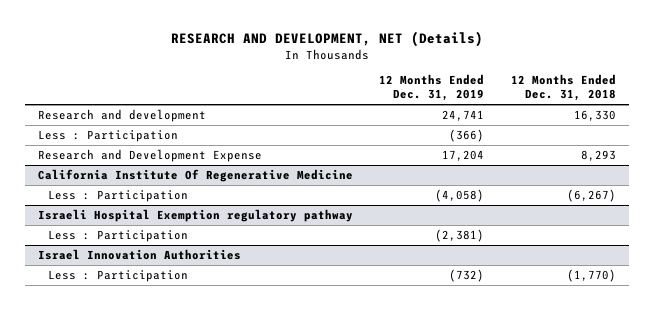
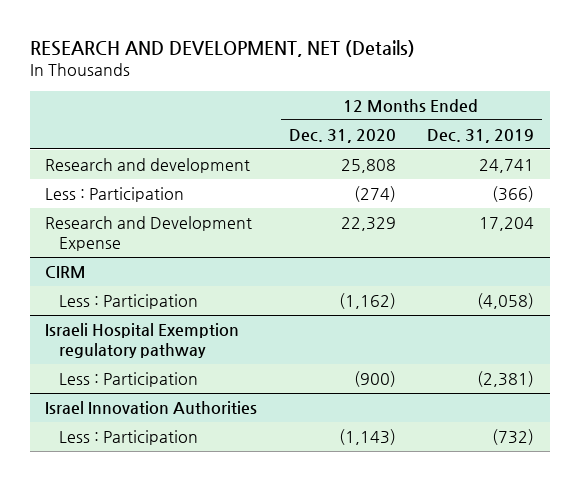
- | 12 Months Ended Dec. 31, 2019 | 12 Months Ended Dec. 31, 2018
+ | 12 Months Ended Dec. 31, 2020 | 12 Months Ended Dec. 31, 2019
- California Institute Of Regenerative Medicine
+ CIRM

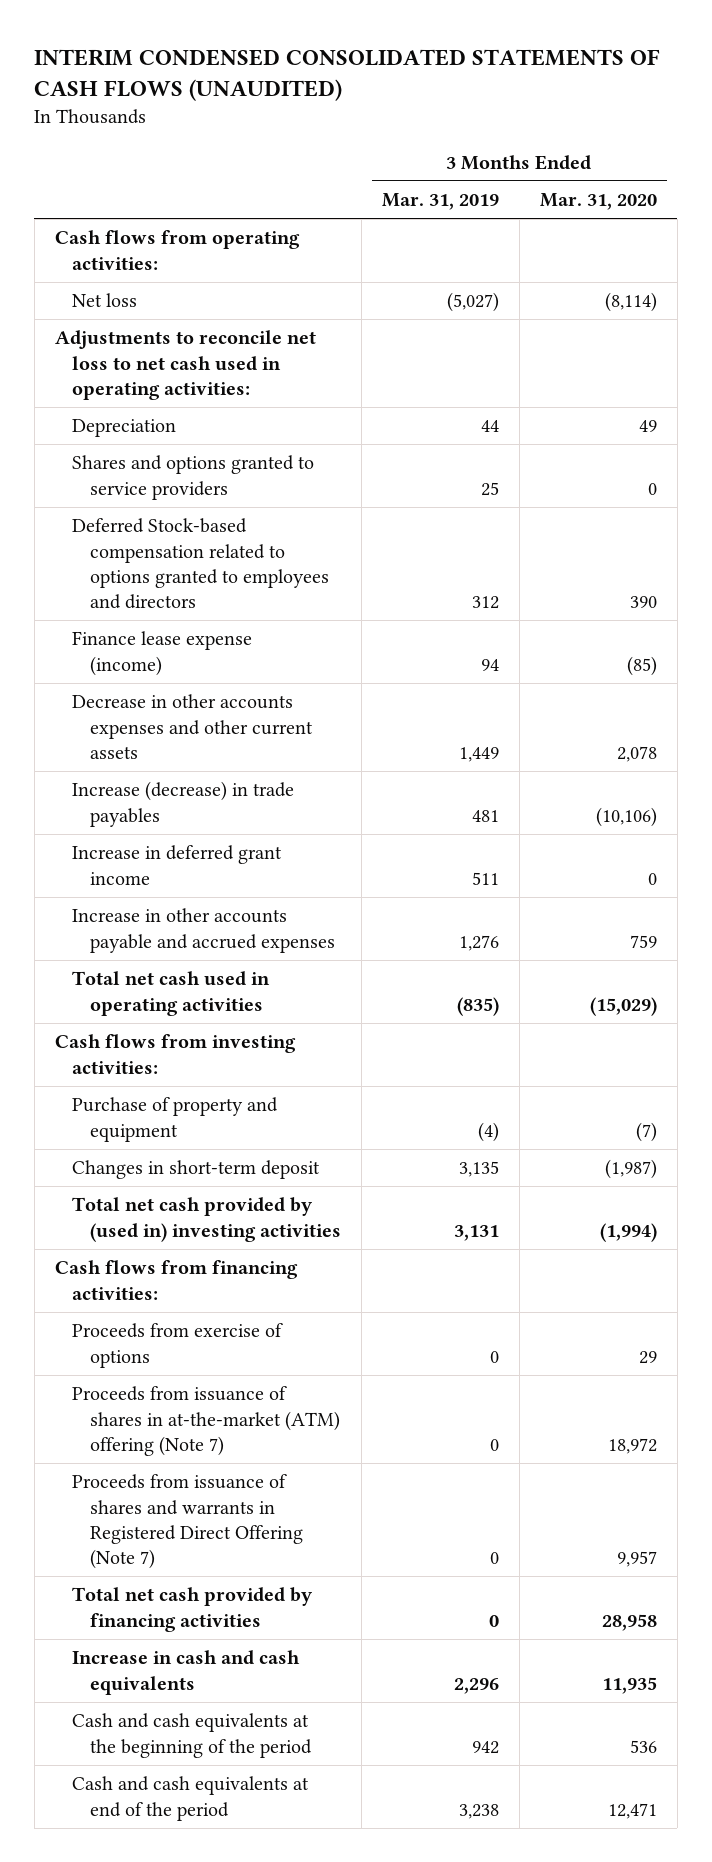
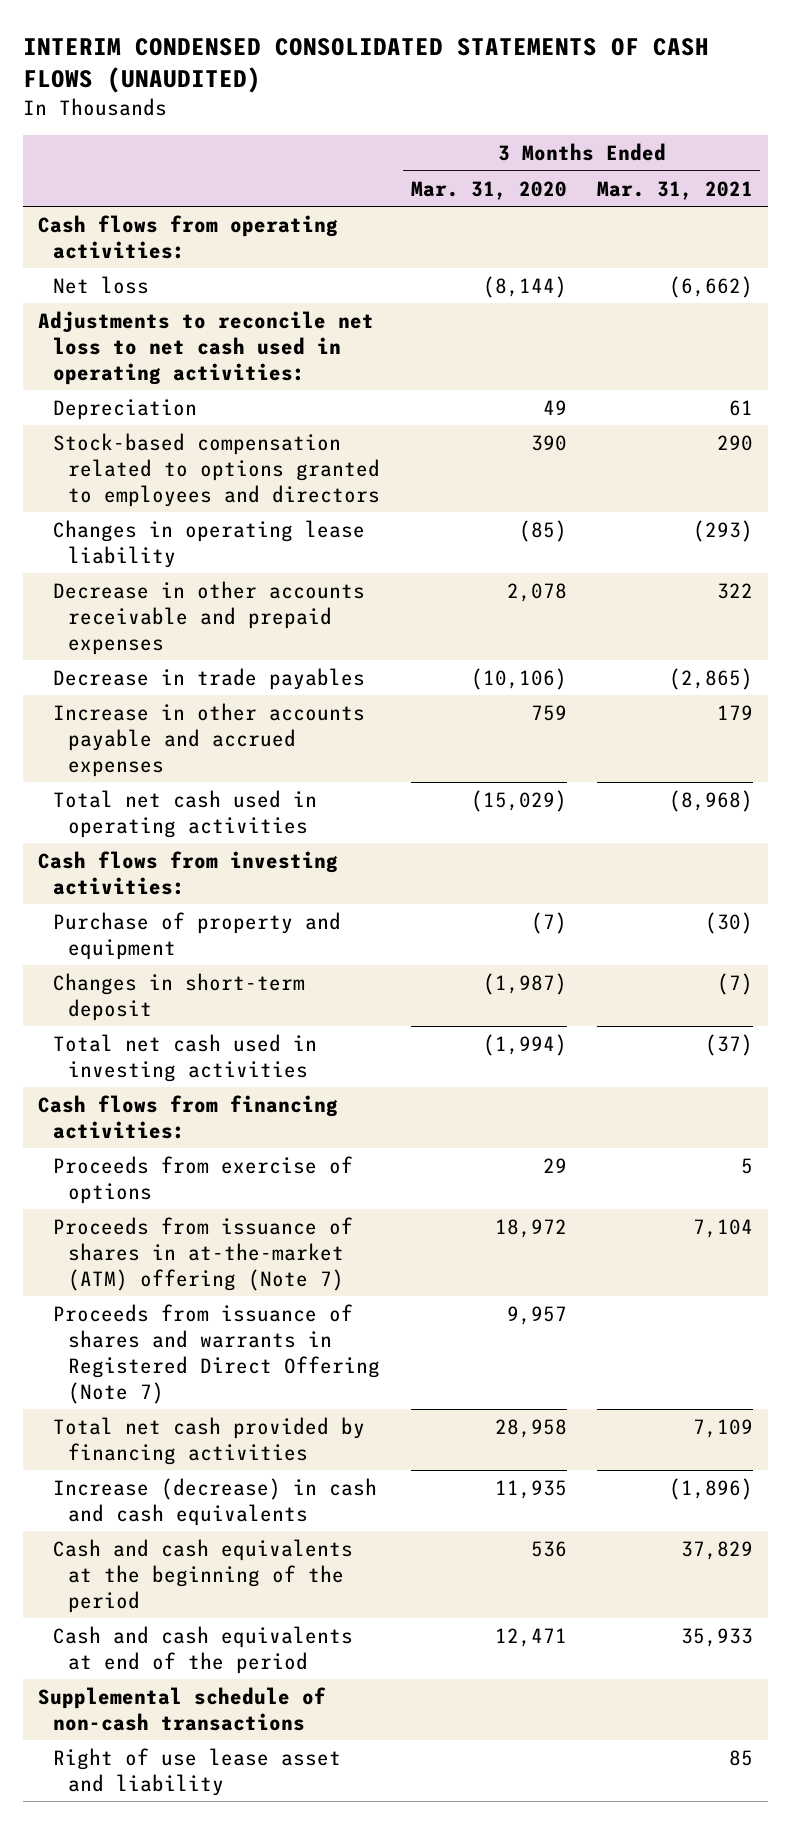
- | 3 Months Ended Mar. 31, 2019 | 3 Months Ended Mar. 31, 2020
+ | 3 Months Ended Mar. 31, 2020 | 3 Months Ended Mar. 31, 2021
- Net loss | (5,027) | (8,114)
+ Net loss | (8,144) | (6,662)
- Shares and options granted to service providers | 25 | 0
- Deferred Stock-based compensation related to options granted to employees and directors | 312 | 390
- Finance lease expense (income) | 94 | (85)
- Decrease in other accounts expenses and other current assets | 1,449 | 2,078
- Increase (decrease) in trade payables | 481 | (10,106)
- Increase in deferred grant income | 511 | 0
+ Stock-based compensation related to options granted to employees and directors | 390 | 290
+ Changes in operating lease liability | (85) | (293)
+ Decrease in other accounts receivable and prepaid expenses | 2,078 | 322
+ Decrease in trade payables | (10,106) | (2,865)
- Total net cash provided by (used in) investing activities | 3,131 | (1,994)
+ Total net cash used in investing activities | (1,994) | (37)
- Increase in cash and cash equivalents | 2,296 | 11,935
+ Increase (decrease) in cash and cash equivalents | 11,935 | (1,896)
+ Supplemental schedule of non-cash transactions
+ Right of use lease asset and liability | | 85

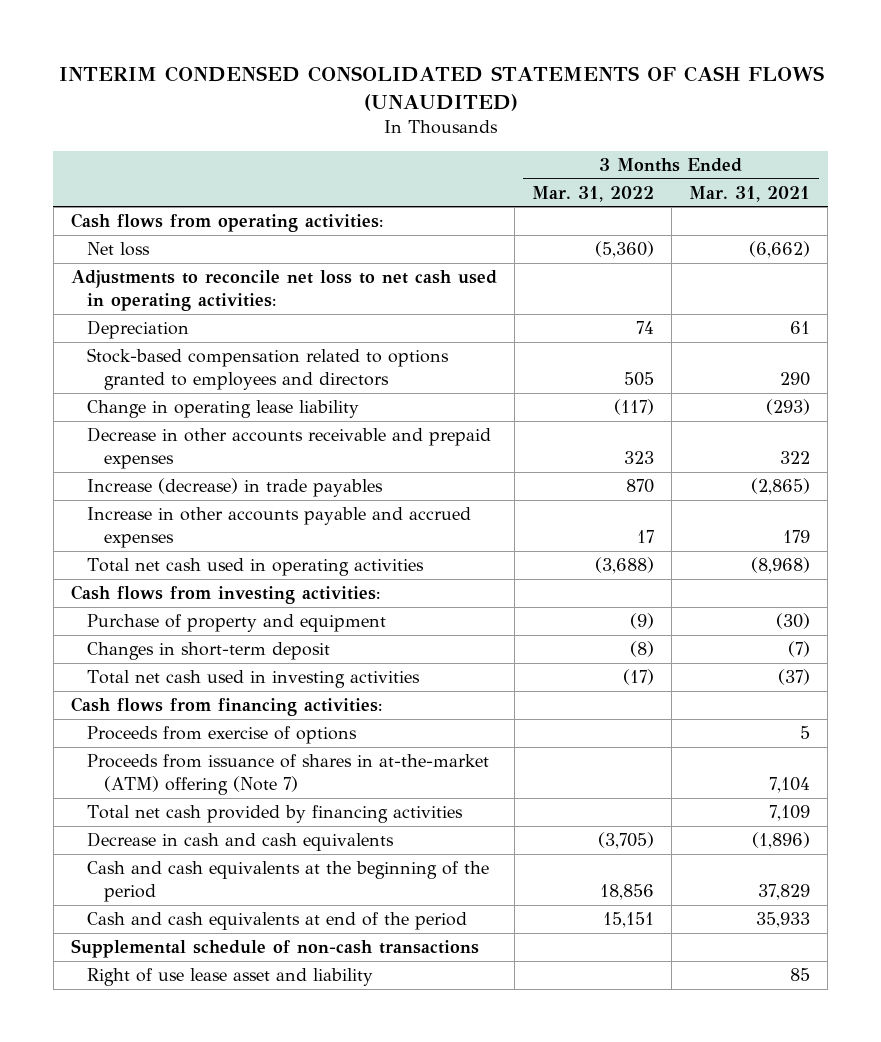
- | 3 Months Ended Mar. 31, 2020 | 3 Months Ended Mar. 31, 2021
+ | 3 Months Ended Mar. 31, 2022 | 3 Months Ended Mar. 31, 2021
- Changes in operating lease liability | (85) | (293)
+ Change in operating lease liability | (117) | (293)
- Decrease in trade payables | (10,106) | (2,865)
+ Increase (decrease) in trade payables | 870 | (2,865)
- Proceeds from issuance of shares and warrants in Registered Direct Offering (Note 7) | 9,957 |
- Increase (decrease) in cash and cash equivalents | 11,935 | (1,896)
+ Decrease in cash and cash equivalents | (3,705) | (1,896)

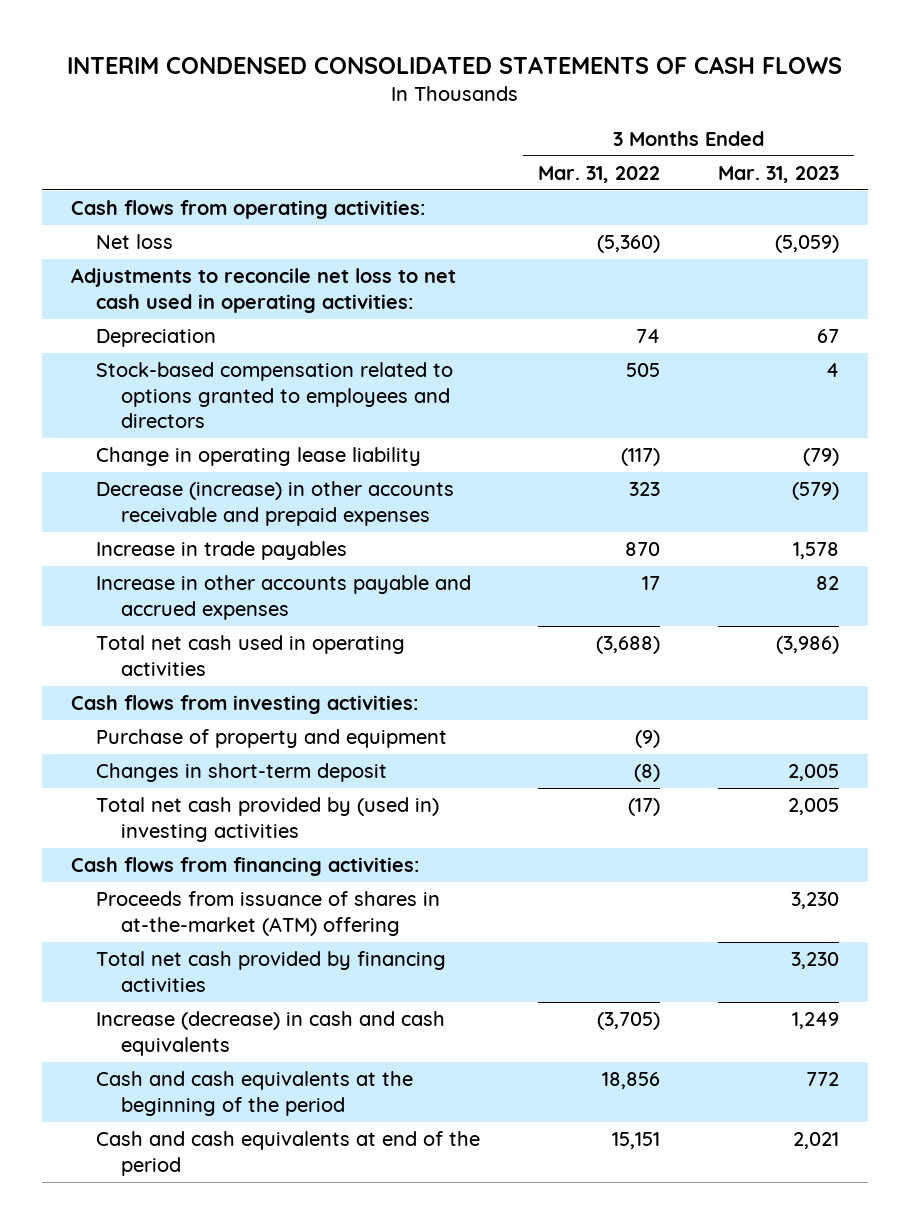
- INTERIM CONDENSED CONSOLIDATED STATEMENTS OF CASH FLOWS (UNAUDITED)
+ INTERIM CONDENSED CONSOLIDATED STATEMENTS OF CASH FLOWS
- | 3 Months Ended Mar. 31, 2022 | 3 Months Ended Mar. 31, 2021
+ | 3 Months Ended Mar. 31, 2022 | 3 Months Ended Mar. 31, 2023
- Decrease in other accounts receivable and prepaid expenses | 323 | 322
- Increase (decrease) in trade payables | 870 | (2,865)
+ Decrease (increase) in other accounts receivable and prepaid expenses | 323 | (579)
+ Increase in trade payables | 870 | 1,578
- Total net cash used in investing activities | (17) | (37)
+ Total net cash provided by (used in) investing activities | (17) | 2,005
- Proceeds from exercise of options | | 5
- Proceeds from issuance of shares in at-the-market (ATM) offering (Note 7) | | 7,104
+ Proceeds from issuance of shares in at-the-market (ATM) offering | | 3,230
- Decrease in cash and cash equivalents | (3,705) | (1,896)
+ Increase (decrease) in cash and cash equivalents | (3,705) | 1,249
- Supplemental schedule of non-cash transactions
- Right of use lease asset and liability | | 85

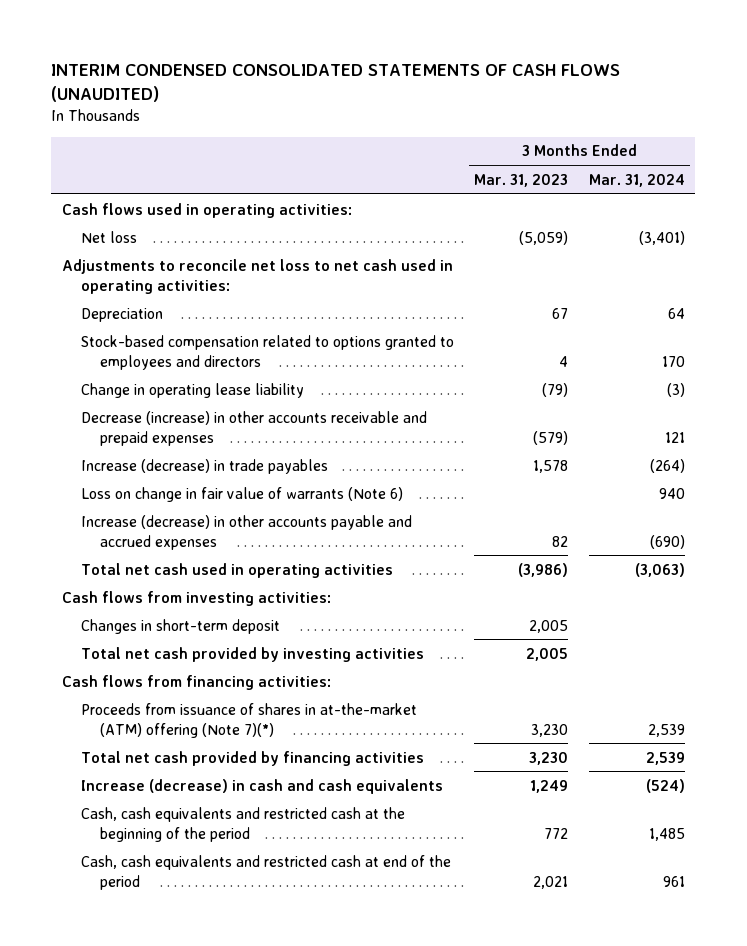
- INTERIM CONDENSED CONSOLIDATED STATEMENTS OF CASH FLOWS
+ INTERIM CONDENSED CONSOLIDATED STATEMENTS OF CASH FLOWS (UNAUDITED)
- | 3 Months Ended Mar. 31, 2022 | 3 Months Ended Mar. 31, 2023
+ | 3 Months Ended Mar. 31, 2023 | 3 Months Ended Mar. 31, 2024
- Cash flows from operating activities:
+ Cash flows used in operating activities:
- Increase in trade payables | 870 | 1,578
- Increase in other accounts payable and accrued expenses | 17 | 82
+ Increase (decrease) in trade payables | 1,578 | (264)
+ Loss on change in fair value of warrants (Note 6) | | 940
+ Increase (decrease) in other accounts payable and accrued expenses | 82 | (690)
- Purchase of property and equipment | (9) |
- Total net cash provided by (used in) investing activities | (17) | 2,005
+ Total net cash provided by investing activities | 2,005 |
- Proceeds from issuance of shares in at-the-market (ATM) offering | | 3,230
+ Proceeds from issuance of shares in at-the-market (ATM) offering (Note 7)(*) | 3,230 | 2,539
- Cash and cash equivalents at the beginning of the period | 18,856 | 772
- Cash and cash equivalents at end of the period | 15,151 | 2,021
+ Cash, cash equivalents and restricted cash at the beginning of the period | 772 | 1,485
+ Cash, cash equivalents and restricted cash at end of the period | 2,021 | 961

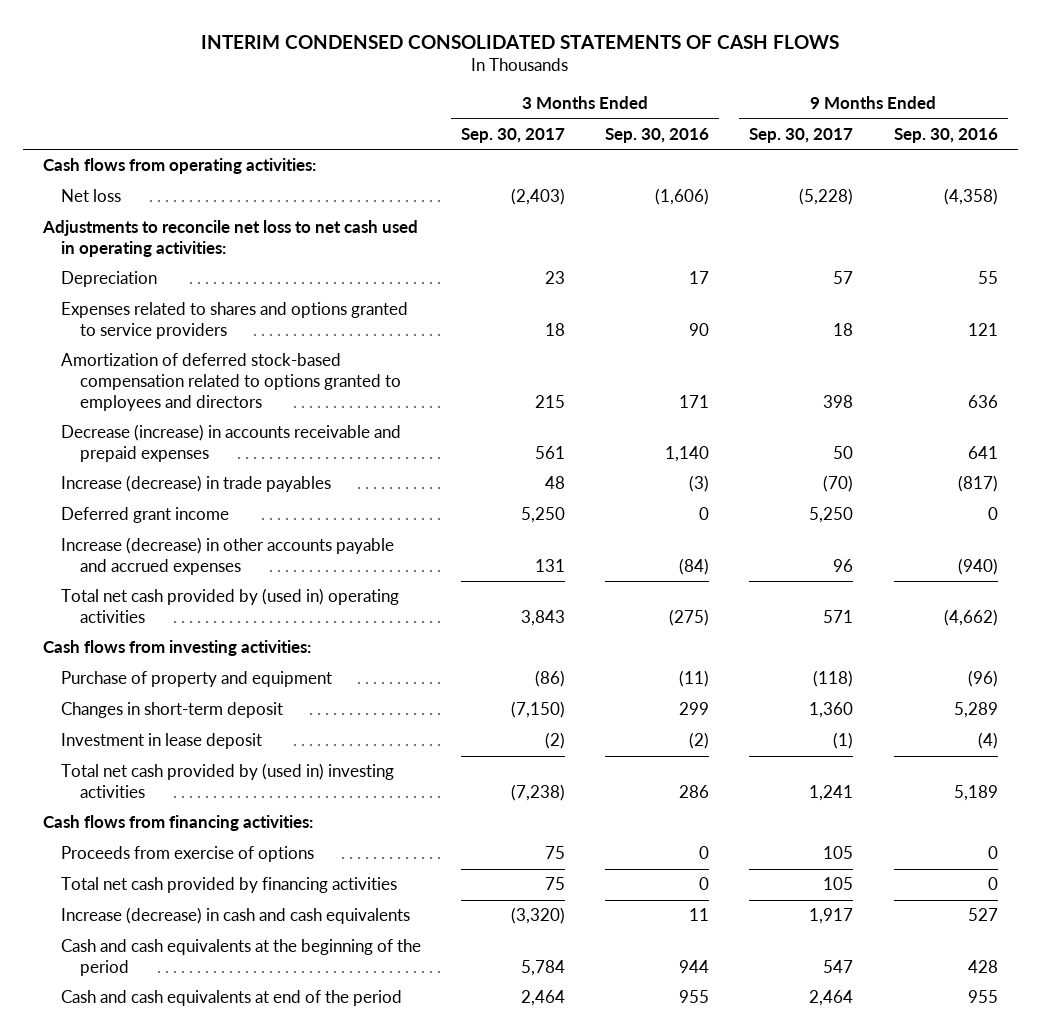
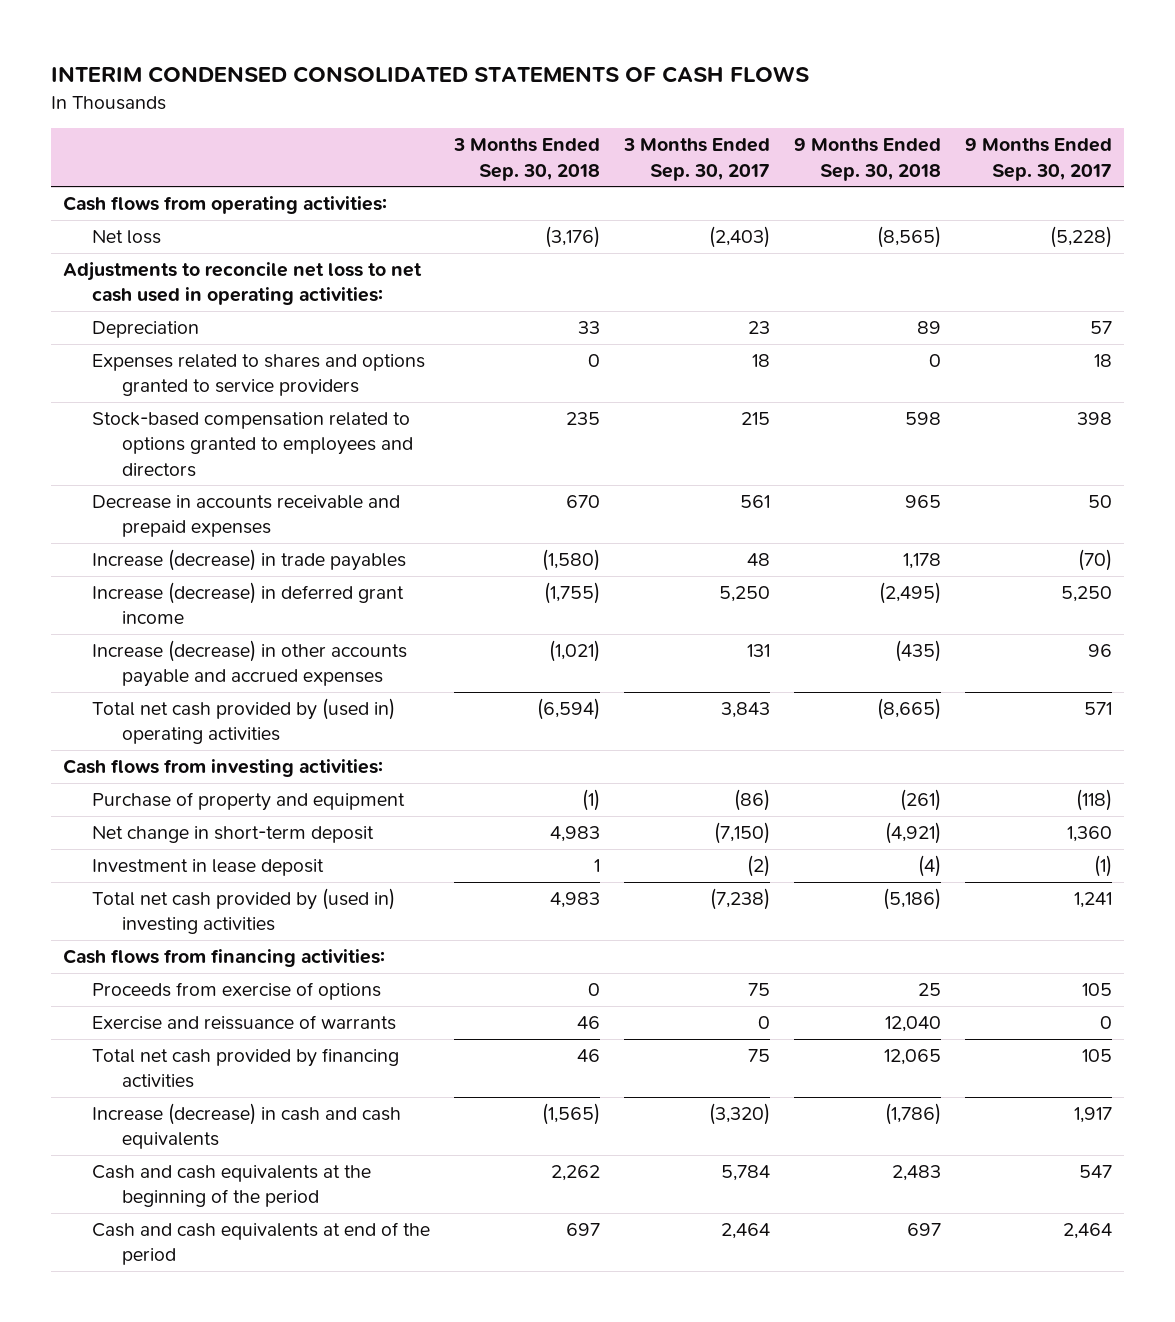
- | 3 Months Ended Sep. 30, 2017 | 3 Months Ended Sep. 30, 2016 | 9 Months Ended Sep. 30, 2017 | 9 Months Ended Sep. 30, 2016
+ | 3 Months Ended Sep. 30, 2018 | 3 Months Ended Sep. 30, 2017 | 9 Months Ended Sep. 30, 2018 | 9 Months Ended Sep. 30, 2017
- Amortization of deferred stock-based compensation related to options granted to employees and directors | 215 | 171 | 398 | 636
- Decrease (increase) in accounts receivable and prepaid expenses | 561 | 1,140 | 50 | 641
+ Stock-based compensation related to options granted to employees and directors | 235 | 215 | 598 | 398
+ Decrease in accounts receivable and prepaid expenses | 670 | 561 | 965 | 50
- Deferred grant income | 5,250 | 0 | 5,250 | 0
+ Increase (decrease) in deferred grant income | (1,755) | 5,250 | (2,495) | 5,250
- Changes in short-term deposit | (7,150) | 299 | 1,360 | 5,289
+ Net change in short-term deposit | 4,983 | (7,150) | (4,921) | 1,360
+ Exercise and reissuance of warrants | 46 | 0 | 12,040 | 0

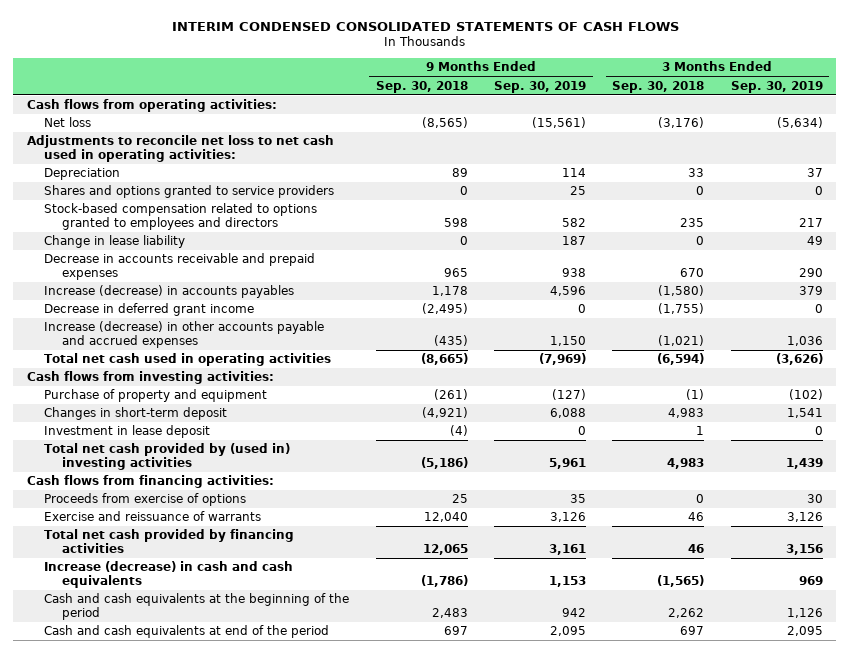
- | 3 Months Ended Sep. 30, 2018 | 3 Months Ended Sep. 30, 2017 | 9 Months Ended Sep. 30, 2018 | 9 Months Ended Sep. 30, 2017
+ | 9 Months Ended Sep. 30, 2018 | 9 Months Ended Sep. 30, 2019 | 3 Months Ended Sep. 30, 2018 | 3 Months Ended Sep. 30, 2019
- Expenses related to shares and options granted to service providers | 0 | 18 | 0 | 18
+ Shares and options granted to service providers | 0 | 25 | 0 | 0
+ Change in lease liability | 0 | 187 | 0 | 49
- Increase (decrease) in trade payables | (1,580) | 48 | 1,178 | (70)
- Increase (decrease) in deferred grant income | (1,755) | 5,250 | (2,495) | 5,250
+ Increase (decrease) in accounts payables | 1,178 | 4,596 | (1,580) | 379
+ Decrease in deferred grant income | (2,495) | 0 | (1,755) | 0
- Total net cash provided by (used in) operating activities | (6,594) | 3,843 | (8,665) | 571
+ Total net cash used in operating activities | (8,665) | (7,969) | (6,594) | (3,626)
- Net change in short-term deposit | 4,983 | (7,150) | (4,921) | 1,360
+ Changes in short-term deposit | (4,921) | 6,088 | 4,983 | 1,541

